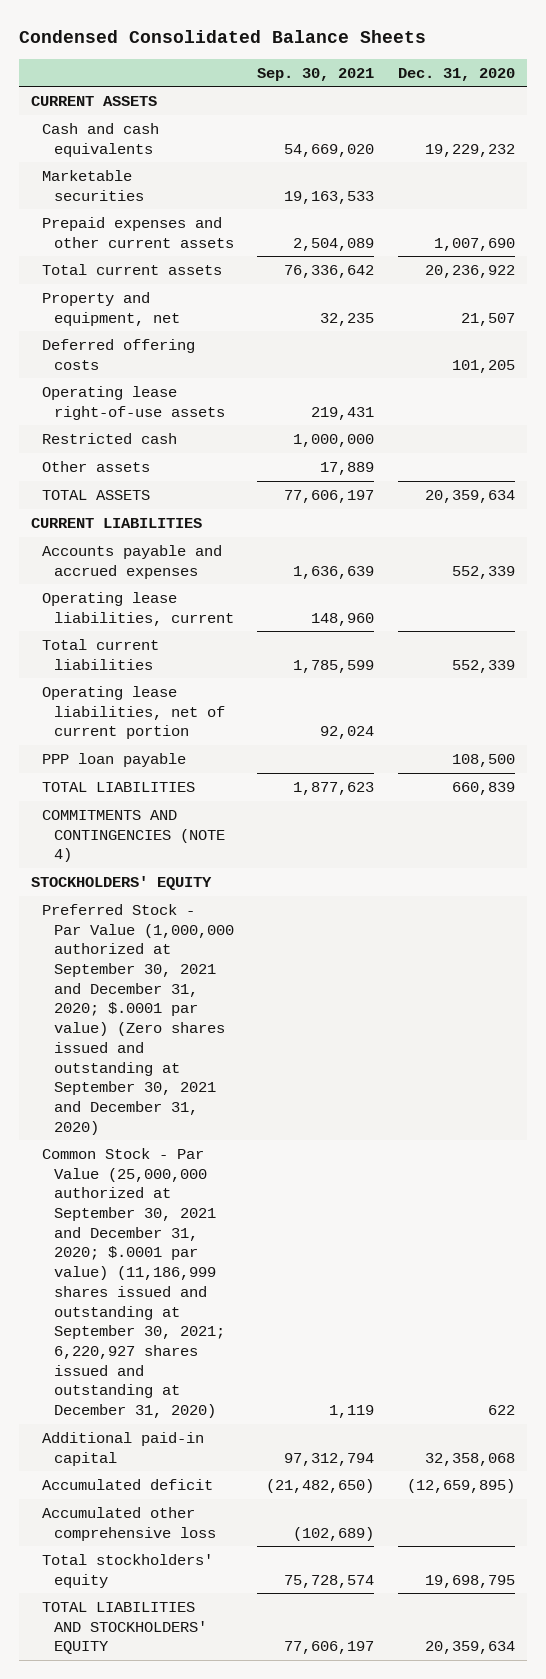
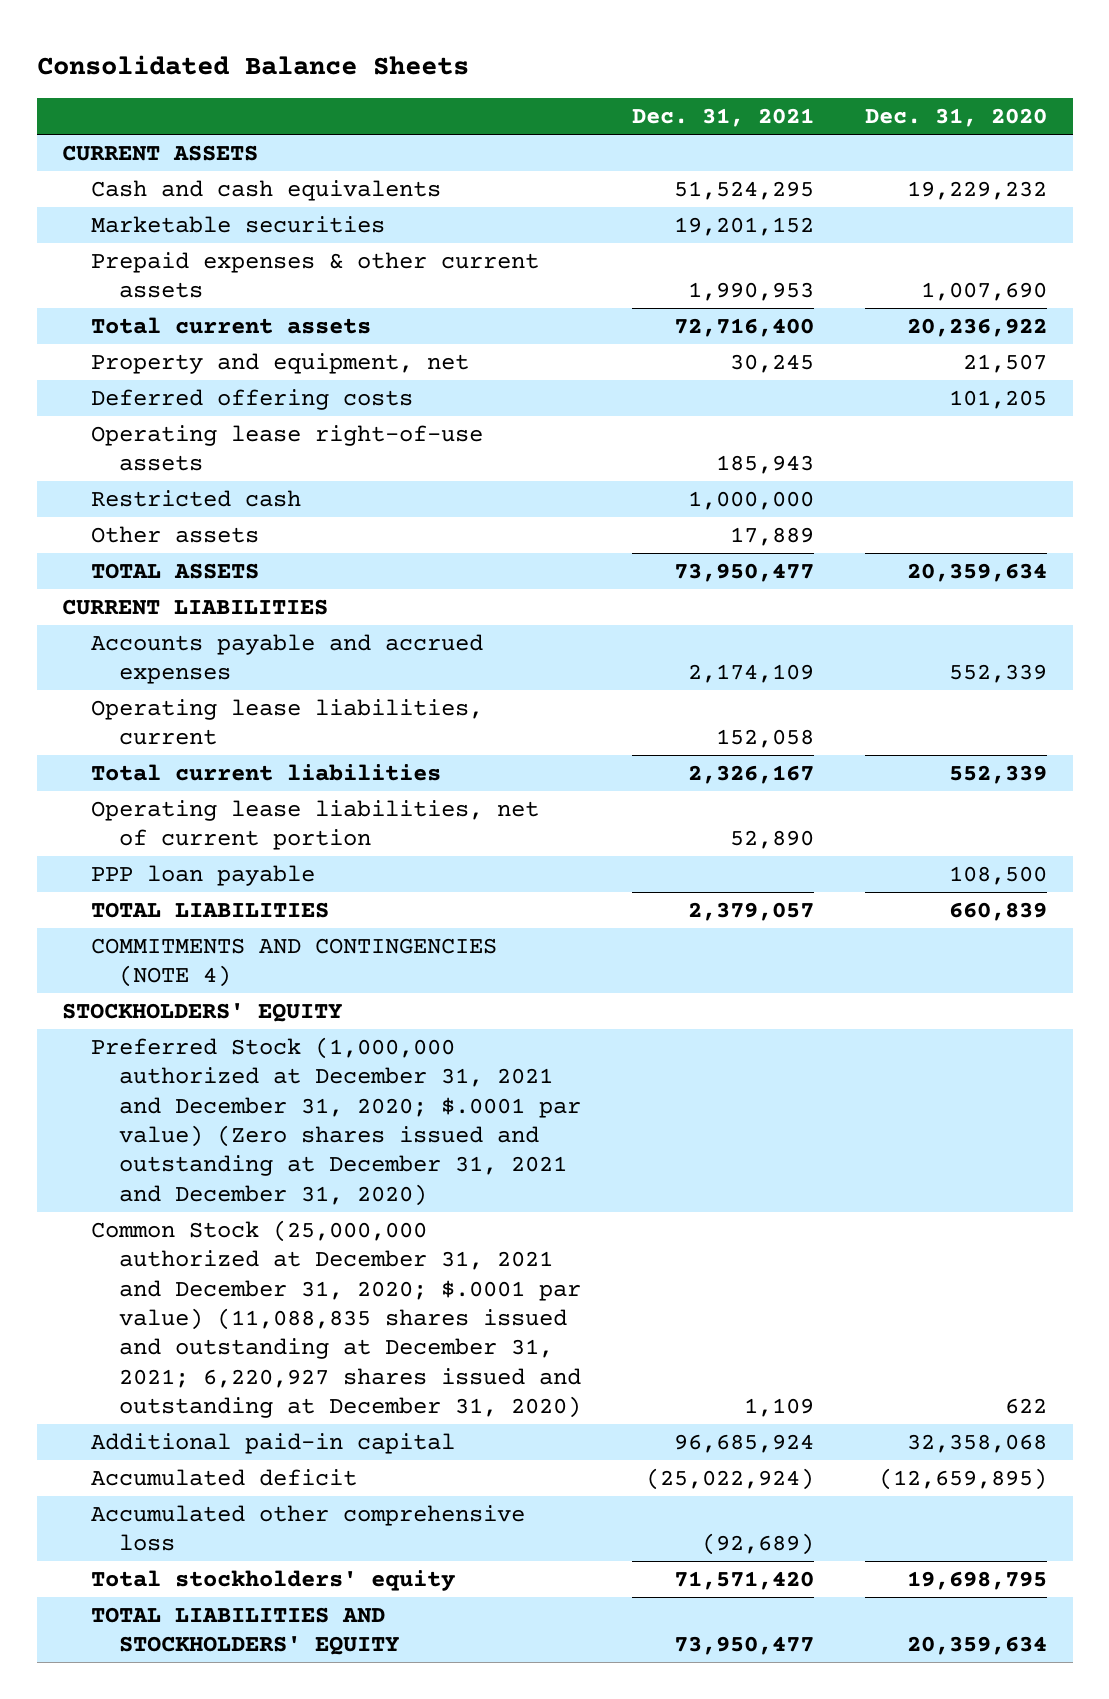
- Condensed Consolidated Balance Sheets
+ Consolidated Balance Sheets
- | Sep. 30, 2021 | Dec. 31, 2020
+ | Dec. 31, 2021 | Dec. 31, 2020
- Prepaid expenses and other current assets | 2,504,089 | 1,007,690
+ Prepaid expenses & other current assets | 1,990,953 | 1,007,690
- Preferred Stock - Par Value (1,000,000 authorized at September 30, 2021 and December 31, 2020; $.0001 par value) (Zero shares issued and outstanding at September 30, 2021 and December 31, 2020)
- Common Stock - Par Value (25,000,000 authorized at September 30, 2021 and December 31, 2020; $.0001 par value) (11,186,999 shares issued and outstanding at September 30, 2021; 6,220,927 shares issued and outstanding at December 31, 2020) | 1,119 | 622
+ Preferred Stock (1,000,000 authorized at December 31, 2021 and December 31, 2020; $.0001 par value) (Zero shares issued and outstanding at December 31, 2021 and December 31, 2020)
+ Common Stock (25,000,000 authorized at December 31, 2021 and December 31, 2020; $.0001 par value) (11,088,835 shares issued and outstanding at December 31, 2021; 6,220,927 shares issued and outstanding at December 31, 2020) | 1,109 | 622

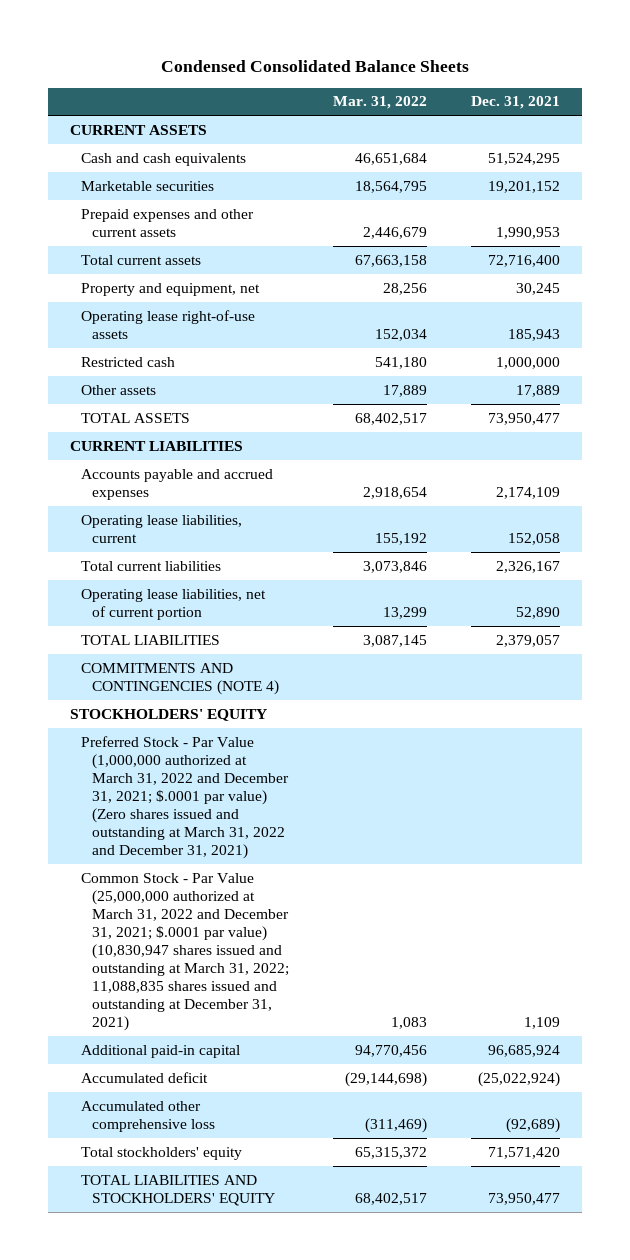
- Consolidated Balance Sheets
+ Condensed Consolidated Balance Sheets
- | Dec. 31, 2021 | Dec. 31, 2020
+ | Mar. 31, 2022 | Dec. 31, 2021
- Prepaid expenses & other current assets | 1,990,953 | 1,007,690
+ Prepaid expenses and other current assets | 2,446,679 | 1,990,953
- Deferred offering costs | | 101,205
- PPP loan payable | | 108,500
- Preferred Stock (1,000,000 authorized at December 31, 2021 and December 31, 2020; $.0001 par value) (Zero shares issued and outstanding at December 31, 2021 and December 31, 2020)
- Common Stock (25,000,000 authorized at December 31, 2021 and December 31, 2020; $.0001 par value) (11,088,835 shares issued and outstanding at December 31, 2021; 6,220,927 shares issued and outstanding at December 31, 2020) | 1,109 | 622
+ Preferred Stock - Par Value (1,000,000 authorized at March 31, 2022 and December 31, 2021; $.0001 par value) (Zero shares issued and outstanding at March 31, 2022 and December 31, 2021)
+ Common Stock - Par Value (25,000,000 authorized at March 31, 2022 and December 31, 2021; $.0001 par value) (10,830,947 shares issued and outstanding at March 31, 2022; 11,088,835 shares issued and outstanding at December 31, 2021) | 1,083 | 1,109

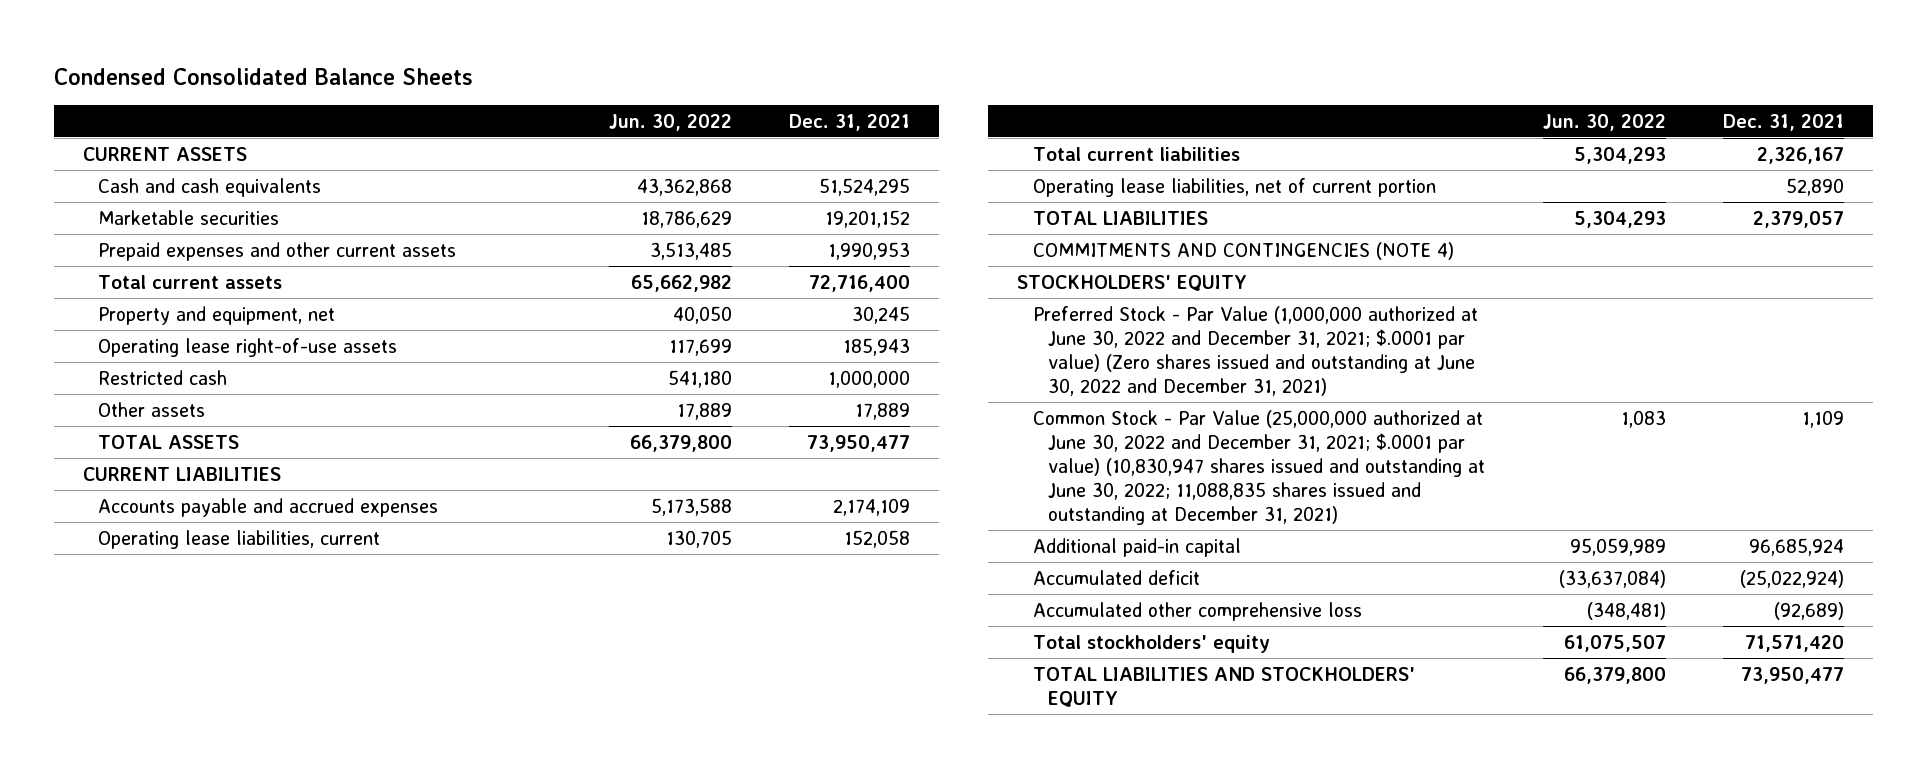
- | Mar. 31, 2022 | Dec. 31, 2021
+ | Jun. 30, 2022 | Dec. 31, 2021
- Preferred Stock - Par Value (1,000,000 authorized at March 31, 2022 and December 31, 2021; $.0001 par value) (Zero shares issued and outstanding at March 31, 2022 and December 31, 2021)
- Common Stock - Par Value (25,000,000 authorized at March 31, 2022 and December 31, 2021; $.0001 par value) (10,830,947 shares issued and outstanding at March 31, 2022; 11,088,835 shares issued and outstanding at December 31, 2021) | 1,083 | 1,109
+ Preferred Stock - Par Value (1,000,000 authorized at June 30, 2022 and December 31, 2021; $.0001 par value) (Zero shares issued and outstanding at June 30, 2022 and December 31, 2021)
+ Common Stock - Par Value (25,000,000 authorized at June 30, 2022 and December 31, 2021; $.0001 par value) (10,830,947 shares issued and outstanding at June 30, 2022; 11,088,835 shares issued and outstanding at December 31, 2021) | 1,083 | 1,109

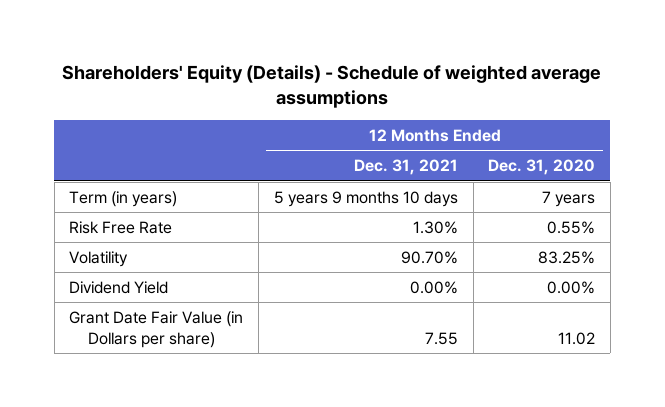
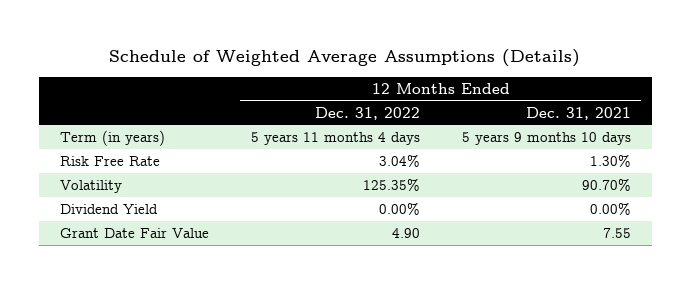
- Shareholders' Equity (Details) - Schedule of weighted average assumptions
+ Schedule of Weighted Average Assumptions (Details)
- | 12 Months Ended Dec. 31, 2021 | 12 Months Ended Dec. 31, 2020
+ | 12 Months Ended Dec. 31, 2022 | 12 Months Ended Dec. 31, 2021
- Grant Date Fair Value (in Dollars per share) | 7.55 | 11.02
+ Grant Date Fair Value | 4.90 | 7.55

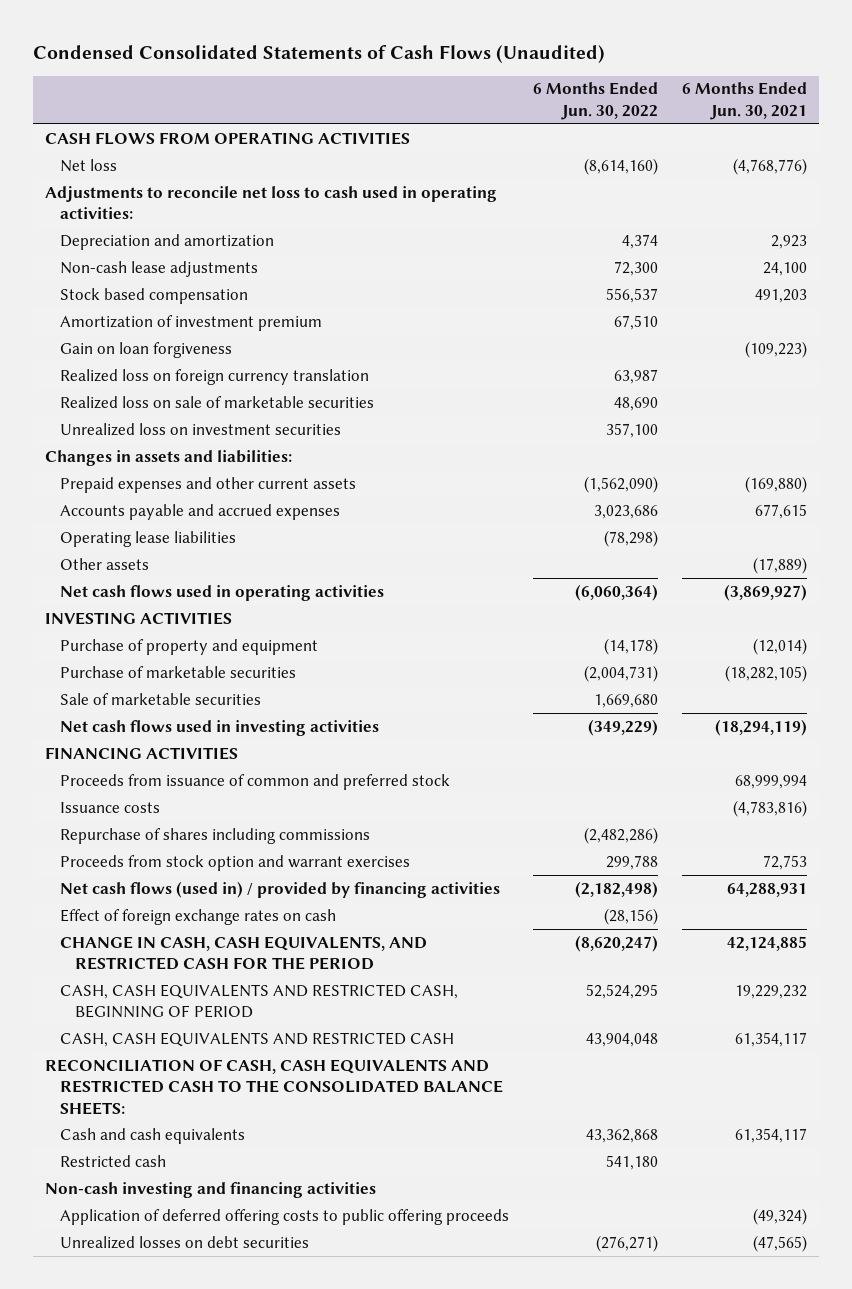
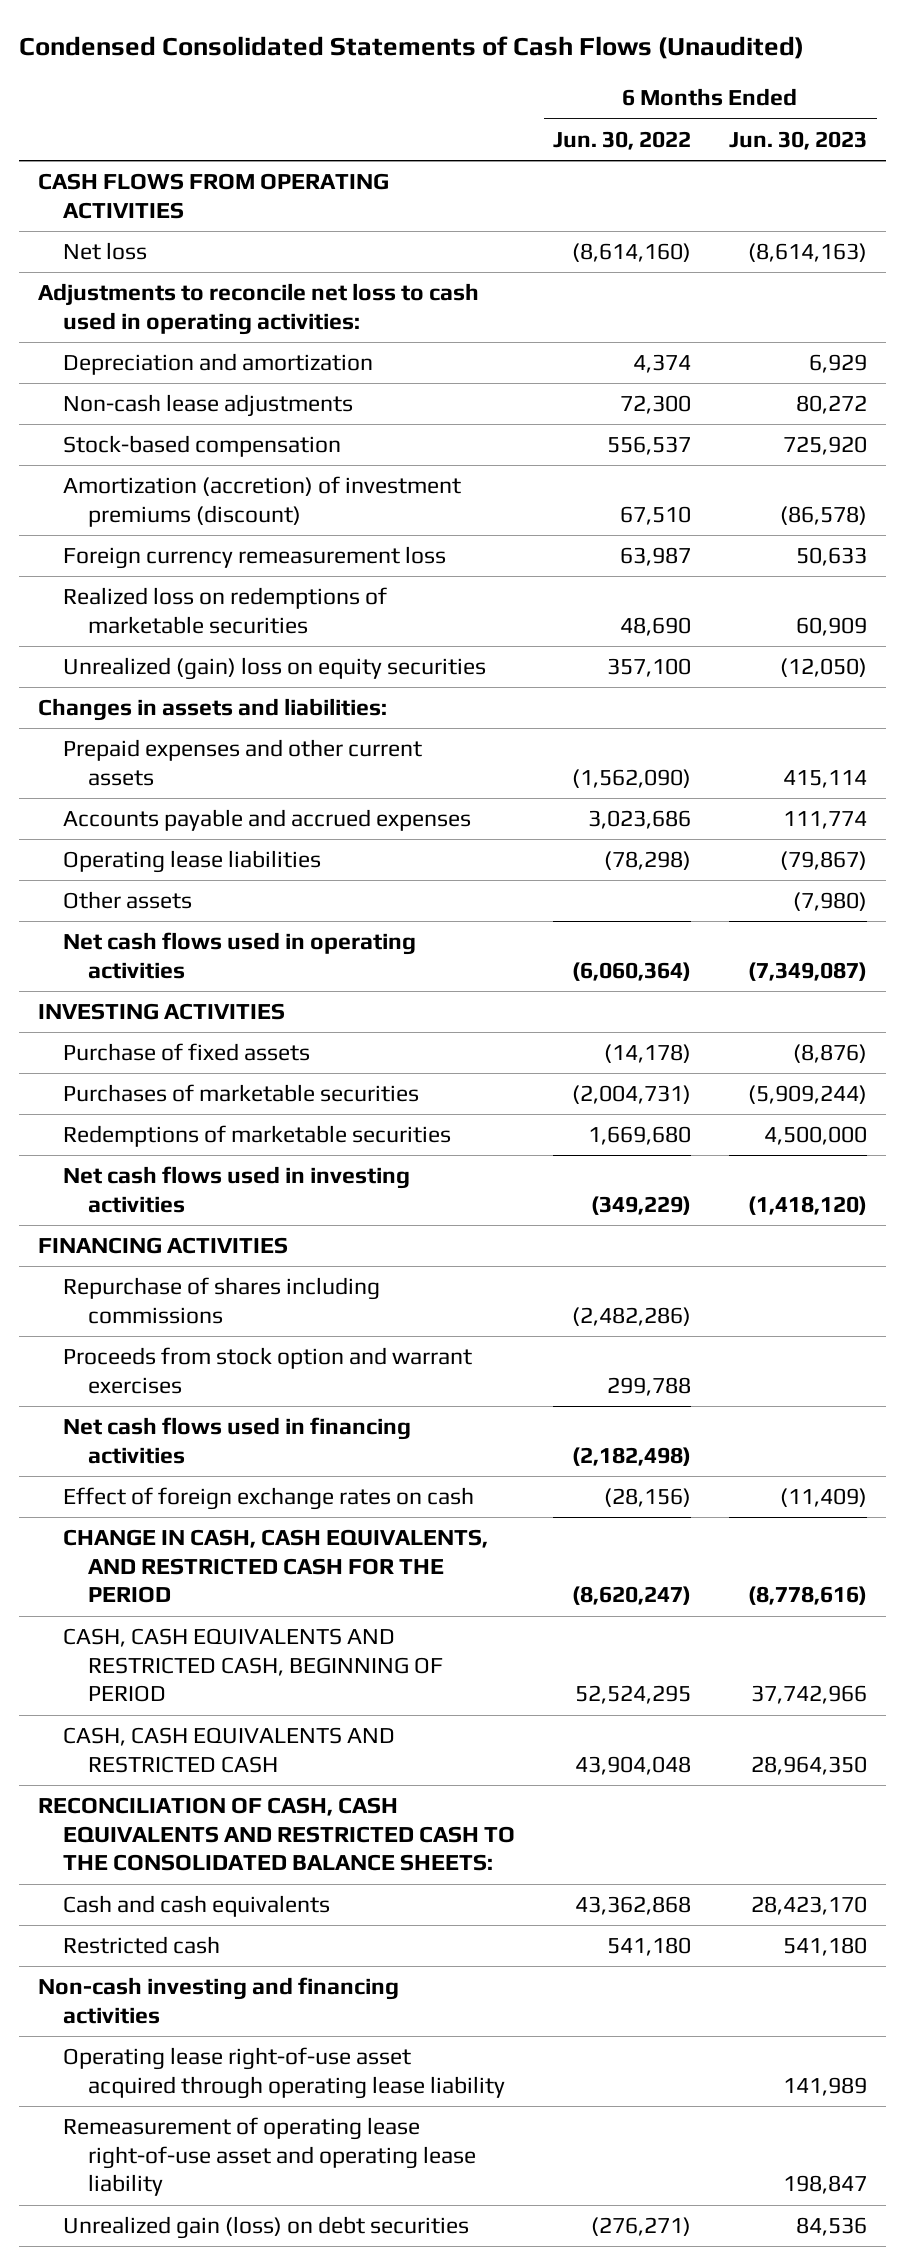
- | 6 Months Ended Jun. 30, 2022 | 6 Months Ended Jun. 30, 2021
+ | 6 Months Ended Jun. 30, 2022 | 6 Months Ended Jun. 30, 2023
- Stock based compensation | 556,537 | 491,203
- Amortization of investment premium | 67,510 |
- Gain on loan forgiveness | | (109,223)
- Realized loss on foreign currency translation | 63,987 |
- Realized loss on sale of marketable securities | 48,690 |
- Unrealized loss on investment securities | 357,100 |
+ Stock-based compensation | 556,537 | 725,920
+ Amortization (accretion) of investment premiums (discount) | 67,510 | (86,578)
+ Foreign currency remeasurement loss | 63,987 | 50,633
+ Realized loss on redemptions of marketable securities | 48,690 | 60,909
+ Unrealized (gain) loss on equity securities | 357,100 | (12,050)
- Purchase of property and equipment | (14,178) | (12,014)
- Purchase of marketable securities | (2,004,731) | (18,282,105)
- Sale of marketable securities | 1,669,680 |
+ Purchase of fixed assets | (14,178) | (8,876)
+ Purchases of marketable securities | (2,004,731) | (5,909,244)
+ Redemptions of marketable securities | 1,669,680 | 4,500,000
- Proceeds from issuance of common and preferred stock | | 68,999,994
- Issuance costs | | (4,783,816)
- Net cash flows (used in) / provided by financing activities | (2,182,498) | 64,288,931
+ Net cash flows used in financing activities | (2,182,498) |
- Application of deferred offering costs to public offering proceeds | | (49,324)
- Unrealized losses on debt securities | (276,271) | (47,565)
+ Operating lease right-of-use asset acquired through operating lease liability | | 141,989
+ Remeasurement of operating lease right-of-use asset and operating lease liability | | 198,847
+ Unrealized gain (loss) on debt securities | (276,271) | 84,536

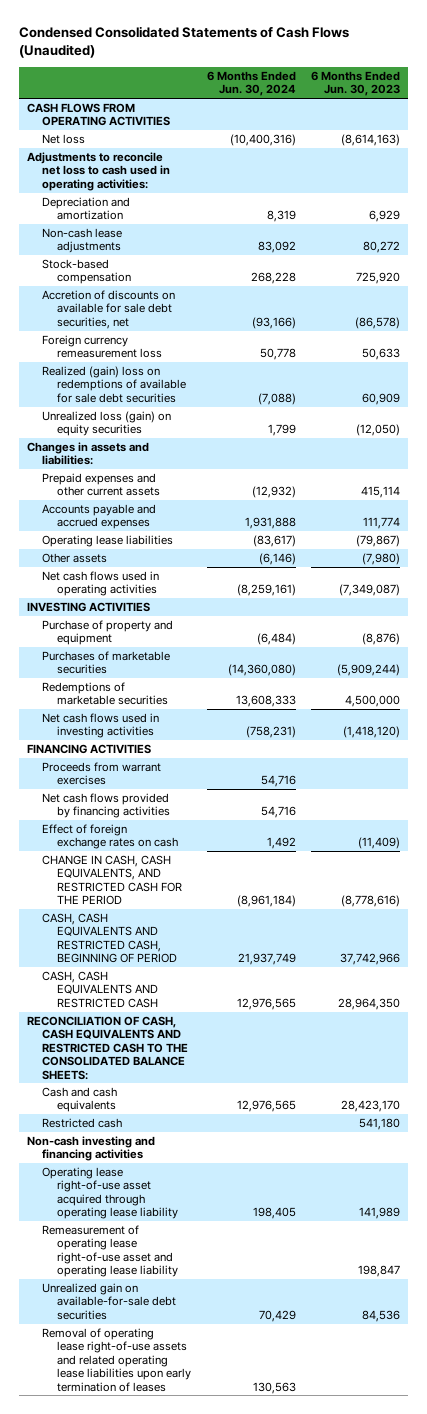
- | 6 Months Ended Jun. 30, 2022 | 6 Months Ended Jun. 30, 2023
+ | 6 Months Ended Jun. 30, 2024 | 6 Months Ended Jun. 30, 2023
- Amortization (accretion) of investment premiums (discount) | 67,510 | (86,578)
+ Accretion of discounts on available for sale debt securities, net | (93,166) | (86,578)
- Realized loss on redemptions of marketable securities | 48,690 | 60,909
- Unrealized (gain) loss on equity securities | 357,100 | (12,050)
+ Realized (gain) loss on redemptions of available for sale debt securities | (7,088) | 60,909
+ Unrealized loss (gain) on equity securities | 1,799 | (12,050)
- Purchase of fixed assets | (14,178) | (8,876)
+ Purchase of property and equipment | (6,484) | (8,876)
- Repurchase of shares including commissions | (2,482,286) |
- Proceeds from stock option and warrant exercises | 299,788 |
- Net cash flows used in financing activities | (2,182,498) |
+ Proceeds from warrant exercises | 54,716 |
+ Net cash flows provided by financing activities | 54,716 |
- Unrealized gain (loss) on debt securities | (276,271) | 84,536
+ Unrealized gain on available-for-sale debt securities | 70,429 | 84,536
+ Removal of operating lease right-of-use assets and related operating lease liabilities upon early termination of leases | 130,563 |

